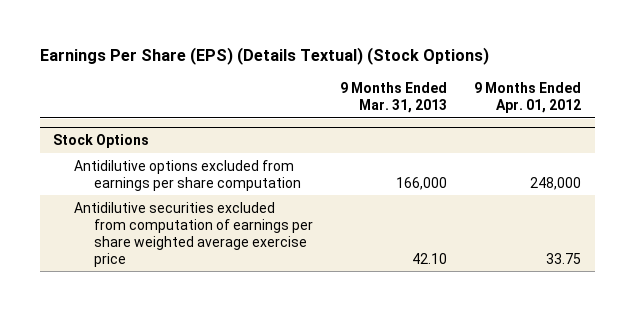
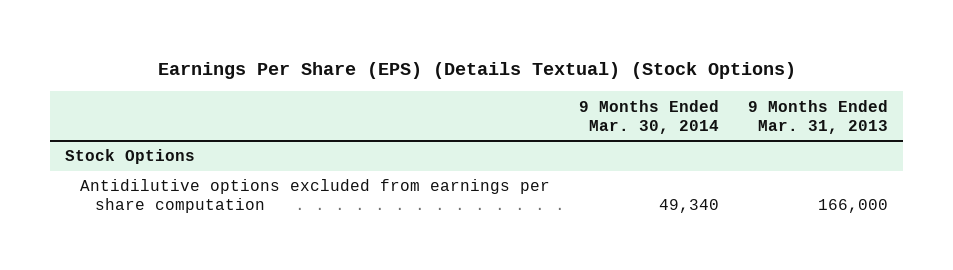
- | 9 Months Ended Mar. 31, 2013 | 9 Months Ended Apr. 01, 2012
+ | 9 Months Ended Mar. 30, 2014 | 9 Months Ended Mar. 31, 2013
@ Stock Options
- Antidilutive securities excluded from computation of earnings per share weighted average exercise price | 42.10 | 33.75

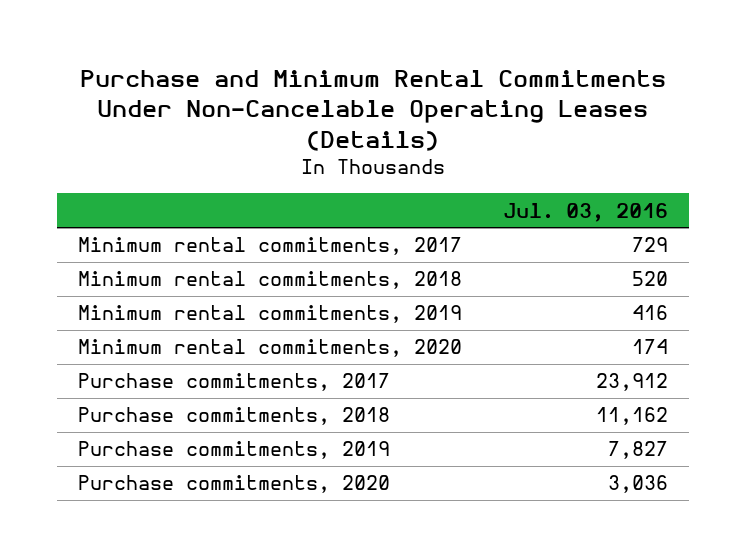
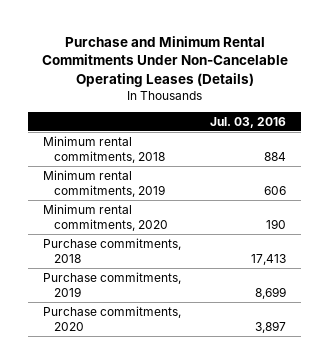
- Minimum rental commitments, 2017 | 729
- Minimum rental commitments, 2018 | 520
- Minimum rental commitments, 2019 | 416
- Minimum rental commitments, 2020 | 174
- Purchase commitments, 2017 | 23,912
- Purchase commitments, 2018 | 11,162
- Purchase commitments, 2019 | 7,827
- Purchase commitments, 2020 | 3,036
+ Minimum rental commitments, 2018 | 884
+ Minimum rental commitments, 2019 | 606
+ Minimum rental commitments, 2020 | 190
+ Purchase commitments, 2018 | 17,413
+ Purchase commitments, 2019 | 8,699
+ Purchase commitments, 2020 | 3,897

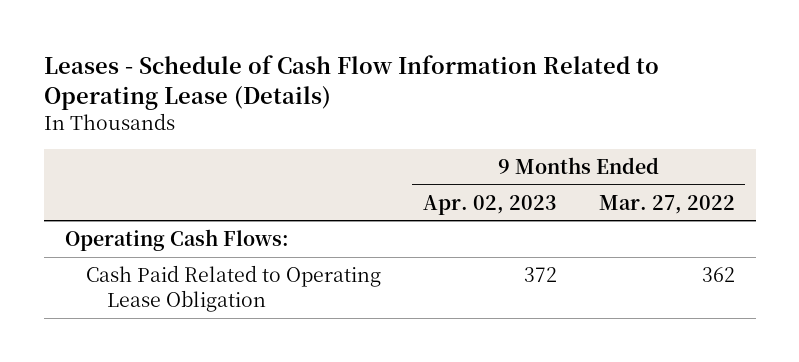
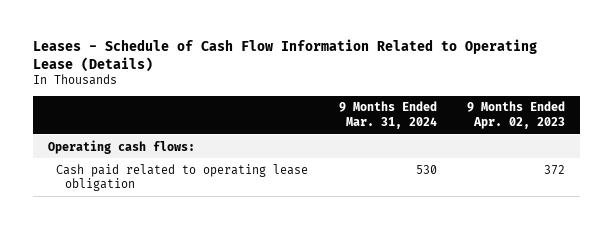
- | 9 Months Ended Apr. 02, 2023 | 9 Months Ended Mar. 27, 2022
+ | 9 Months Ended Mar. 31, 2024 | 9 Months Ended Apr. 02, 2023
- Operating Cash Flows:
- Cash Paid Related to Operating Lease Obligation | 372 | 362
+ Operating cash flows:
+ Cash paid related to operating lease obligation | 530 | 372

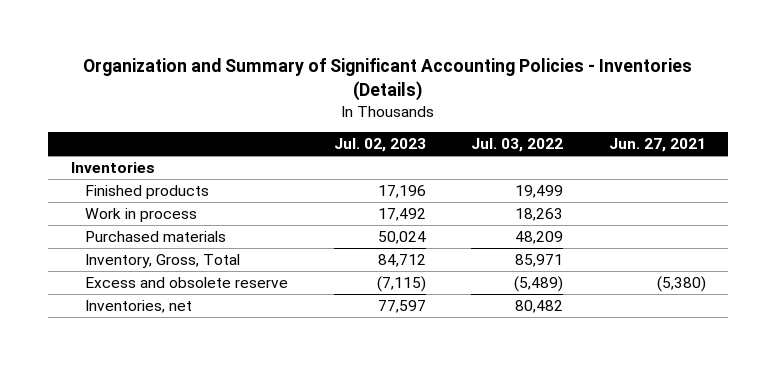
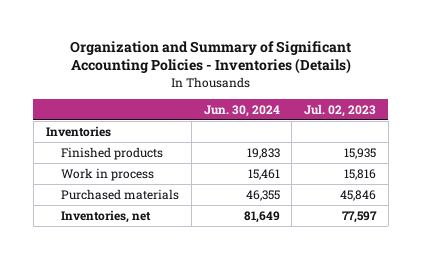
- | Jul. 02, 2023 | Jul. 03, 2022 | Jun. 27, 2021
+ | Jun. 30, 2024 | Jul. 02, 2023
- Finished products | 17,196 | 19,499 |
- Work in process | 17,492 | 18,263 |
- Purchased materials | 50,024 | 48,209 |
- Inventory, Gross, Total | 84,712 | 85,971 |
- Excess and obsolete reserve | (7,115) | (5,489) | (5,380)
+ Finished products | 19,833 | 15,935
+ Work in process | 15,461 | 15,816
+ Purchased materials | 46,355 | 45,846

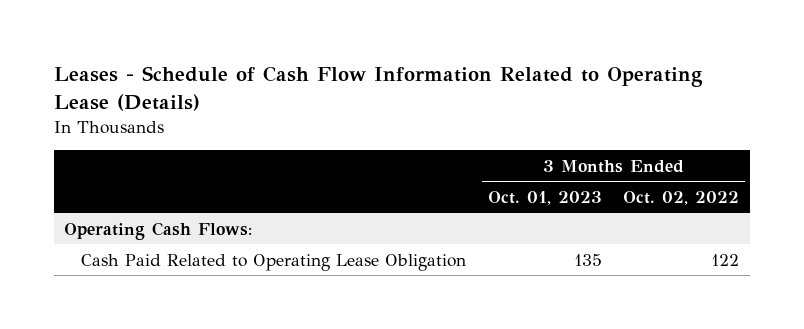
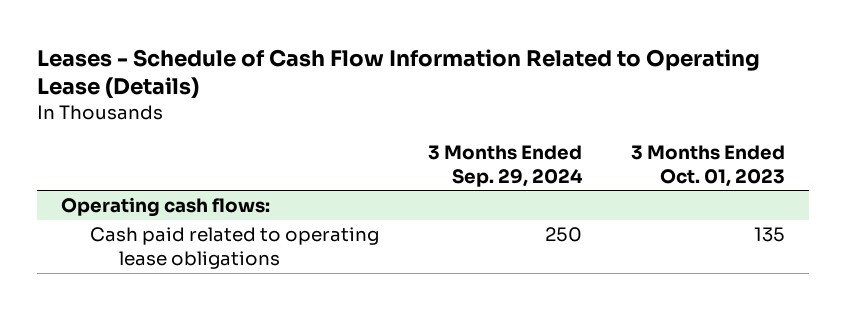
- | 3 Months Ended Oct. 01, 2023 | 3 Months Ended Oct. 02, 2022
+ | 3 Months Ended Sep. 29, 2024 | 3 Months Ended Oct. 01, 2023
- Operating Cash Flows:
- Cash Paid Related to Operating Lease Obligation | 135 | 122
+ Operating cash flows:
+ Cash paid related to operating lease obligations | 250 | 135

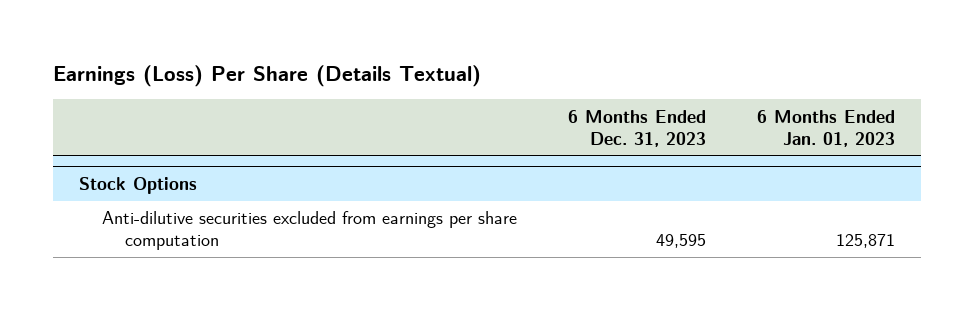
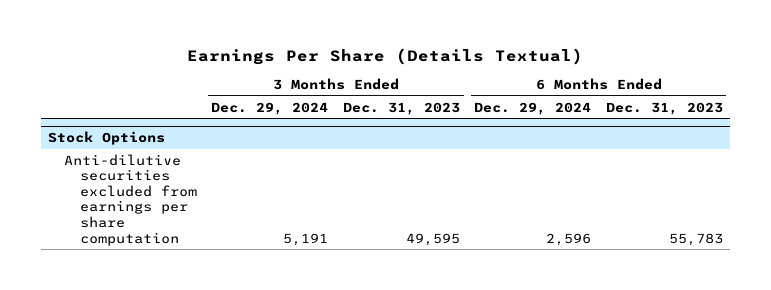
- Earnings (Loss) Per Share (Details Textual)
+ Earnings Per Share (Details Textual)
- | 6 Months Ended Dec. 31, 2023 | 6 Months Ended Jan. 01, 2023
+ | 3 Months Ended Dec. 29, 2024 | 3 Months Ended Dec. 31, 2023 | 6 Months Ended Dec. 29, 2024 | 6 Months Ended Dec. 31, 2023
@ Stock Options
- Anti-dilutive securities excluded from earnings per share computation | 49,595 | 125,871
+ Anti-dilutive securities excluded from earnings per share computation | 5,191 | 49,595 | 2,596 | 55,783

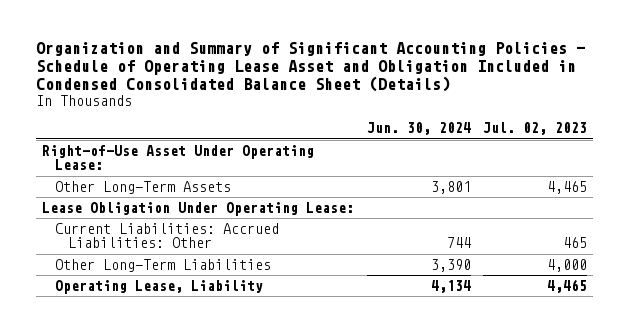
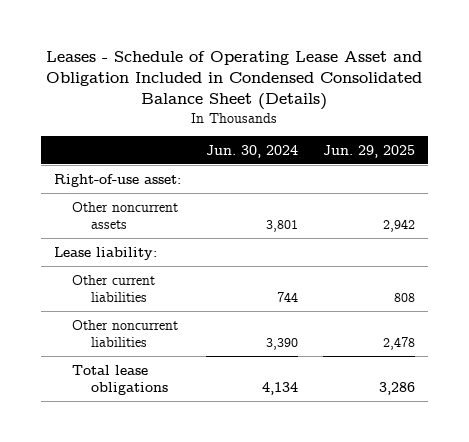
- Organization and Summary of Significant Accounting Policies - Schedule of Operating Lease Asset and Obligation Included in Condensed Consolidated Balance Sheet (Details)
+ Leases - Schedule of Operating Lease Asset and Obligation Included in Condensed Consolidated Balance Sheet (Details)
- | Jun. 30, 2024 | Jul. 02, 2023
+ | Jun. 30, 2024 | Jun. 29, 2025
- Right-of-Use Asset Under Operating Lease:
- Other Long-Term Assets | 3,801 | 4,465
- Lease Obligation Under Operating Lease:
- Current Liabilities: Accrued Liabilities: Other | 744 | 465
- Other Long-Term Liabilities | 3,390 | 4,000
- Operating Lease, Liability | 4,134 | 4,465
+ Right-of-use asset:
+ Other noncurrent assets | 3,801 | 2,942
+ Lease liability:
+ Other current liabilities | 744 | 808
+ Other noncurrent liabilities | 3,390 | 2,478
+ Total lease obligations | 4,134 | 3,286

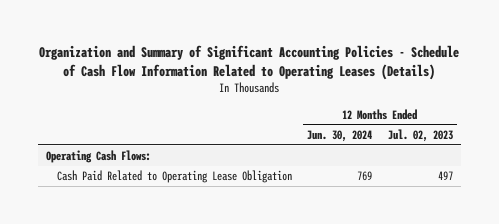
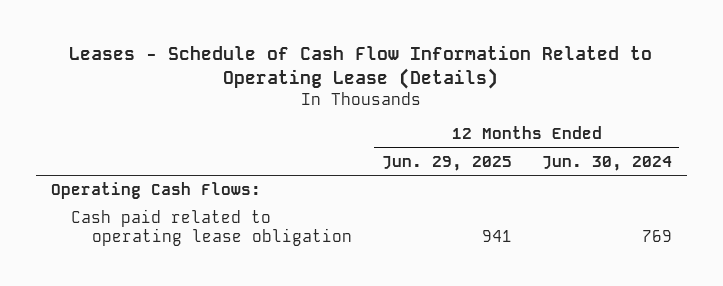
- Organization and Summary of Significant Accounting Policies - Schedule of Cash Flow Information Related to Operating Leases (Details)
+ Leases - Schedule of Cash Flow Information Related to Operating Lease (Details)
- | 12 Months Ended Jun. 30, 2024 | 12 Months Ended Jul. 02, 2023
+ | 12 Months Ended Jun. 29, 2025 | 12 Months Ended Jun. 30, 2024
- Cash Paid Related to Operating Lease Obligation | 769 | 497
+ Cash paid related to operating lease obligation | 941 | 769

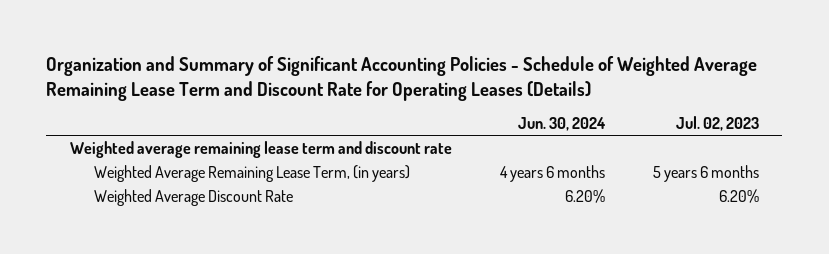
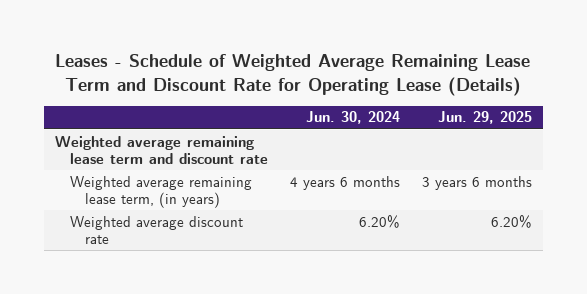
- Organization and Summary of Significant Accounting Policies - Schedule of Weighted Average Remaining Lease Term and Discount Rate for Operating Leases (Details)
+ Leases - Schedule of Weighted Average Remaining Lease Term and Discount Rate for Operating Lease (Details)
- | Jun. 30, 2024 | Jul. 02, 2023
+ | Jun. 30, 2024 | Jun. 29, 2025
- Weighted Average Remaining Lease Term, (in years) | 4 years 6 months | 5 years 6 months
- Weighted Average Discount Rate | 6.20% | 6.20%
+ Weighted average remaining lease term, (in years) | 4 years 6 months | 3 years 6 months
+ Weighted average discount rate | 6.20% | 6.20%

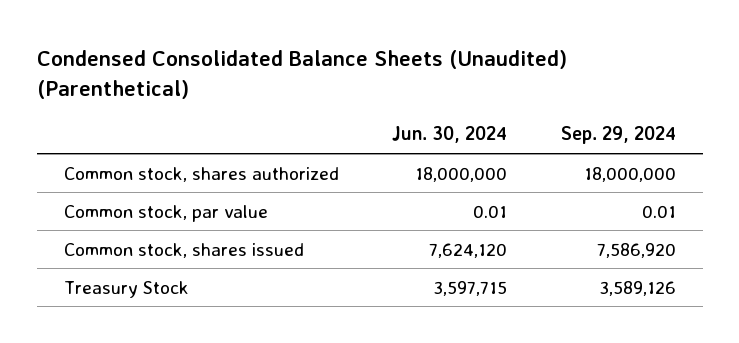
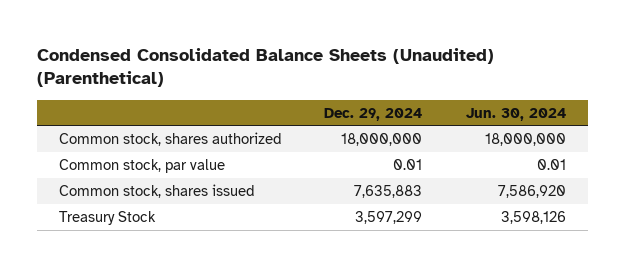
- | Jun. 30, 2024 | Sep. 29, 2024
+ | Dec. 29, 2024 | Jun. 30, 2024
- Common stock, shares issued | 7,624,120 | 7,586,920
- Treasury Stock | 3,597,715 | 3,589,126
+ Common stock, shares issued | 7,635,883 | 7,586,920
+ Treasury Stock | 3,597,299 | 3,598,126

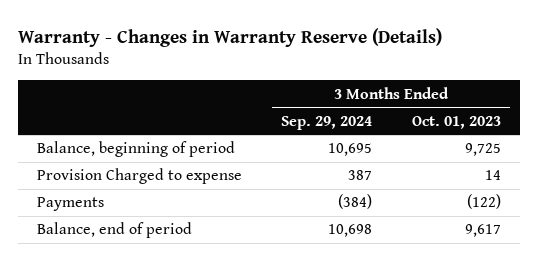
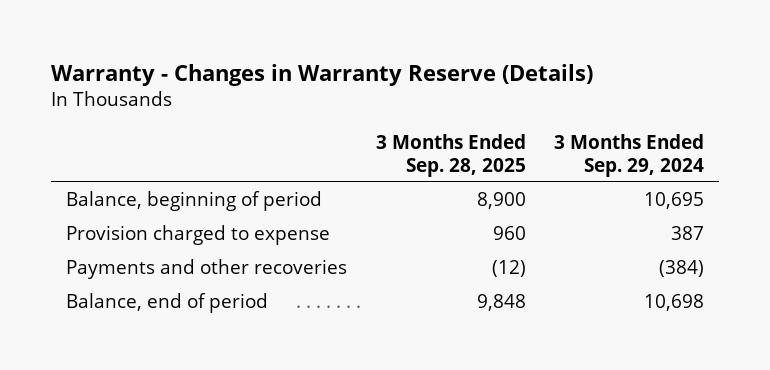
- | 3 Months Ended Sep. 29, 2024 | 3 Months Ended Oct. 01, 2023
+ | 3 Months Ended Sep. 28, 2025 | 3 Months Ended Sep. 29, 2024
- Provision Charged to expense | 387 | 14
- Payments | (384) | (122)
+ Provision charged to expense | 960 | 387
+ Payments and other recoveries | (12) | (384)

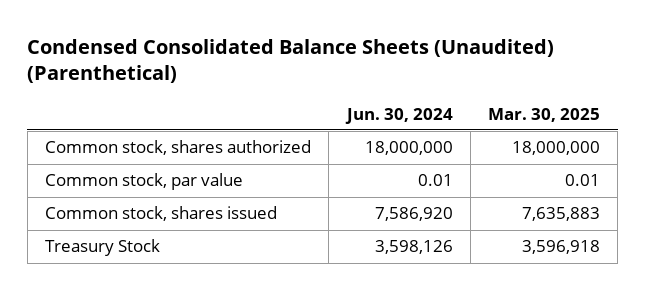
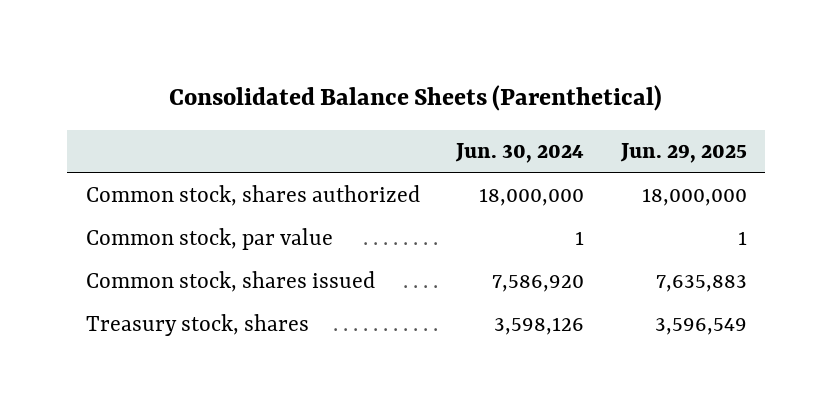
- Condensed Consolidated Balance Sheets (Unaudited) (Parenthetical)
+ Consolidated Balance Sheets (Parenthetical)
- | Jun. 30, 2024 | Mar. 30, 2025
+ | Jun. 30, 2024 | Jun. 29, 2025
- Common stock, par value | 0.01 | 0.01
+ Common stock, par value | 1 | 1
- Treasury Stock | 3,598,126 | 3,596,918
+ Treasury stock, shares | 3,598,126 | 3,596,549

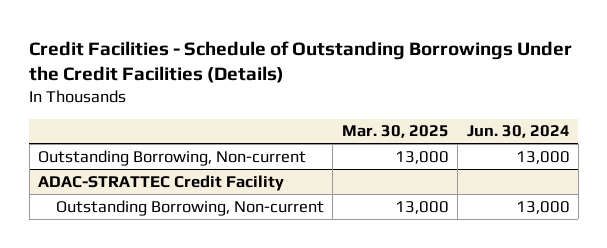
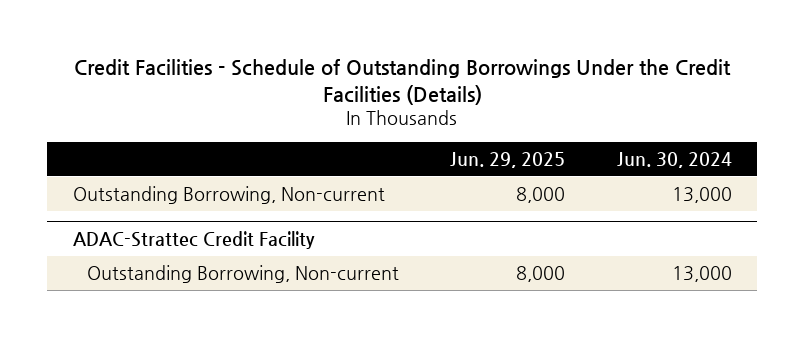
- | Mar. 30, 2025 | Jun. 30, 2024
+ | Jun. 29, 2025 | Jun. 30, 2024
- ADAC-STRATTEC Credit Facility
+ ADAC-Strattec Credit Facility

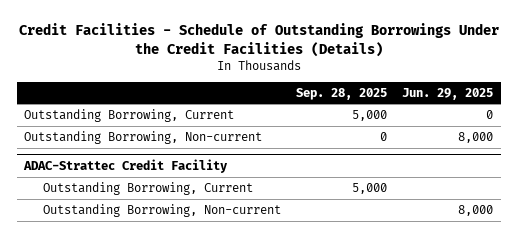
- | Jun. 29, 2025 | Jun. 30, 2024
+ | Sep. 28, 2025 | Jun. 29, 2025
+ Outstanding Borrowing, Current | 5,000 | 0
@ ADAC-Strattec Credit Facility
+ Outstanding Borrowing, Current | 5,000 |

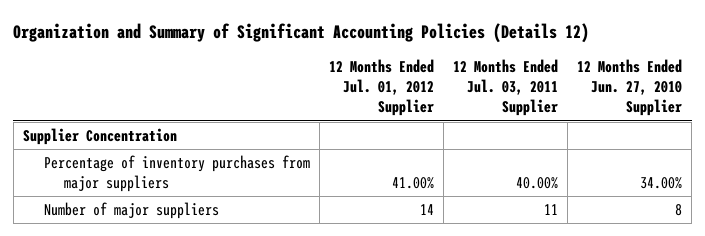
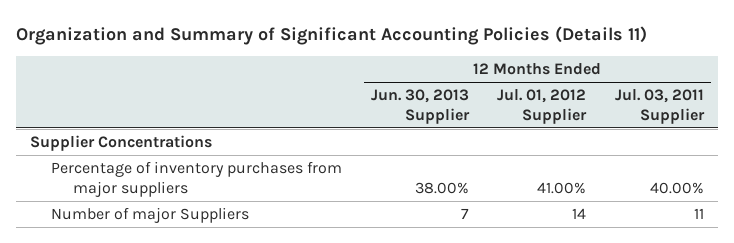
- Organization and Summary of Significant Accounting Policies (Details 12)
+ Organization and Summary of Significant Accounting Policies (Details 11)
- | 12 Months Ended Jul. 01, 2012 Supplier | 12 Months Ended Jul. 03, 2011 Supplier | 12 Months Ended Jun. 27, 2010 Supplier
+ | 12 Months Ended Jun. 30, 2013 Supplier | 12 Months Ended Jul. 01, 2012 Supplier | 12 Months Ended Jul. 03, 2011 Supplier
- Supplier Concentration
+ Supplier Concentrations
- Number of major suppliers | 14 | 11 | 8
+ Number of major Suppliers | 7 | 14 | 11

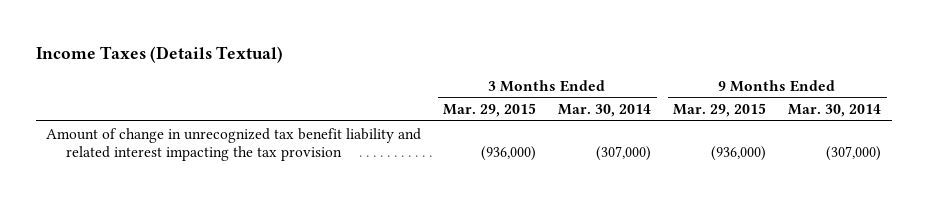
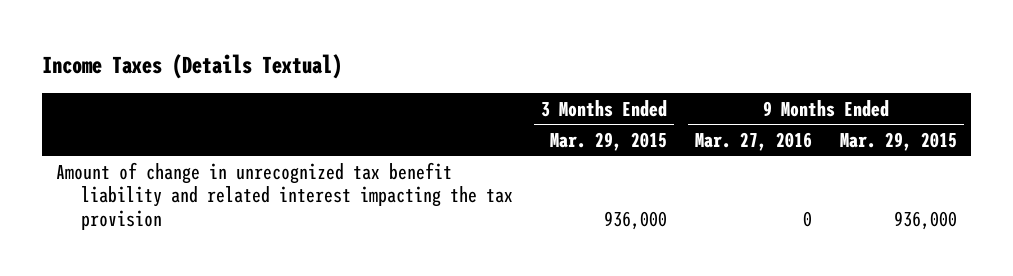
- | 3 Months Ended Mar. 29, 2015 | 3 Months Ended Mar. 30, 2014 | 9 Months Ended Mar. 29, 2015 | 9 Months Ended Mar. 30, 2014
+ | 3 Months Ended Mar. 29, 2015 | 9 Months Ended Mar. 27, 2016 | 9 Months Ended Mar. 29, 2015
- Amount of change in unrecognized tax benefit liability and related interest impacting the tax provision | (936,000) | (307,000) | (936,000) | (307,000)
+ Amount of change in unrecognized tax benefit liability and related interest impacting the tax provision | 936,000 | 0 | 936,000

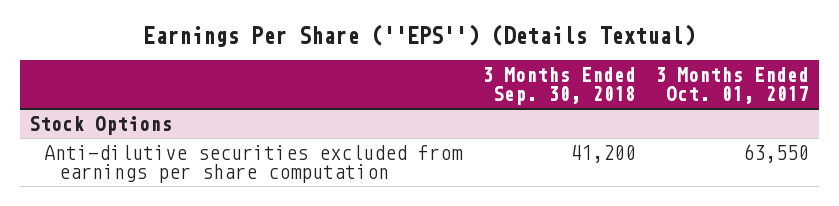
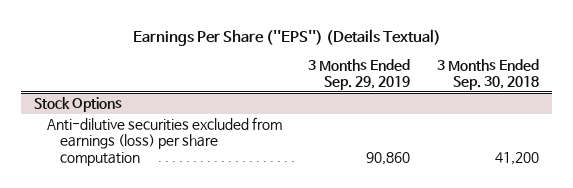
- | 3 Months Ended Sep. 30, 2018 | 3 Months Ended Oct. 01, 2017
+ | 3 Months Ended Sep. 29, 2019 | 3 Months Ended Sep. 30, 2018
@ Stock Options
- Anti-dilutive securities excluded from earnings per share computation | 41,200 | 63,550
+ Anti-dilutive securities excluded from earnings (loss) per share computation | 90,860 | 41,200

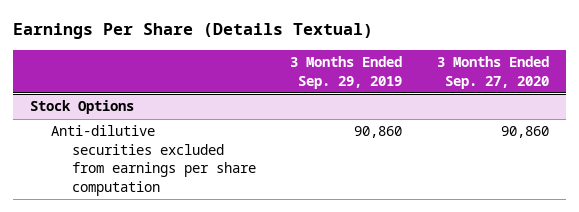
- Earnings Per Share (''EPS'') (Details Textual)
+ Earnings Per Share (Details Textual)
- | 3 Months Ended Sep. 29, 2019 | 3 Months Ended Sep. 30, 2018
+ | 3 Months Ended Sep. 29, 2019 | 3 Months Ended Sep. 27, 2020
@ Stock Options
- Anti-dilutive securities excluded from earnings (loss) per share computation | 90,860 | 41,200
+ Anti-dilutive securities excluded from earnings per share computation | 90,860 | 90,860

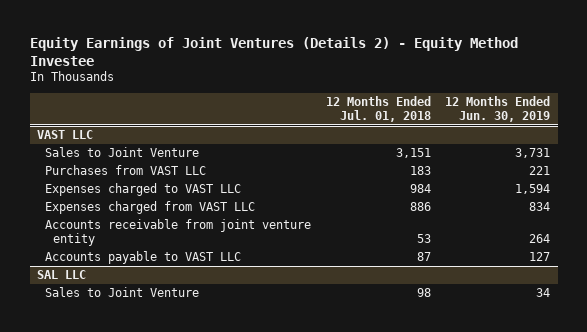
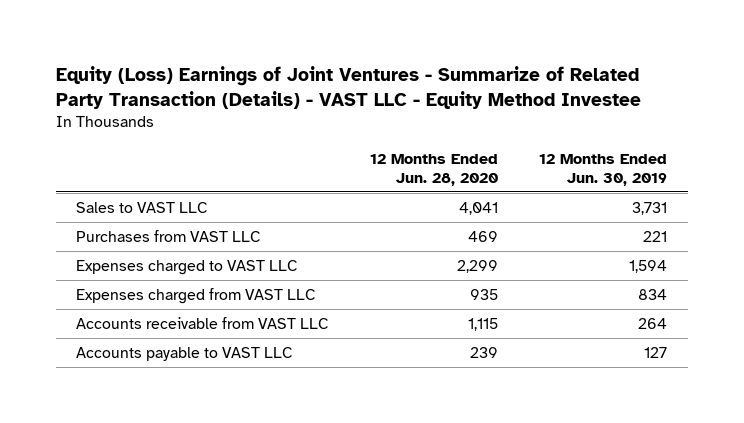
- Equity Earnings of Joint Ventures (Details 2) - Equity Method Investee
+ Equity (Loss) Earnings of Joint Ventures - Summarize of Related Party Transaction (Details) - VAST LLC - Equity Method Investee
- | 12 Months Ended Jul. 01, 2018 | 12 Months Ended Jun. 30, 2019
+ | 12 Months Ended Jun. 28, 2020 | 12 Months Ended Jun. 30, 2019
- VAST LLC
- Sales to Joint Venture | 3,151 | 3,731
+ Sales to VAST LLC | 4,041 | 3,731
- Accounts receivable from joint venture entity | 53 | 264
+ Accounts receivable from VAST LLC | 1,115 | 264
- SAL LLC
- Sales to Joint Venture | 98 | 34

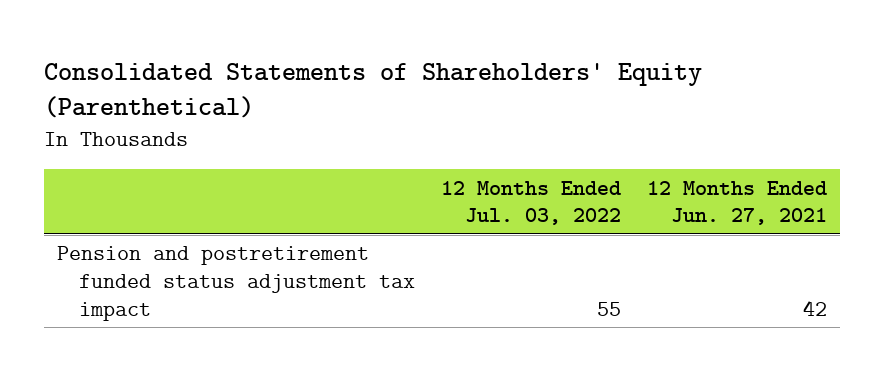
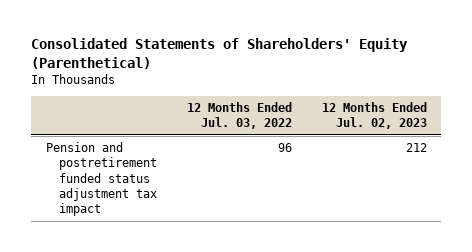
- | 12 Months Ended Jul. 03, 2022 | 12 Months Ended Jun. 27, 2021
+ | 12 Months Ended Jul. 03, 2022 | 12 Months Ended Jul. 02, 2023
- Pension and postretirement funded status adjustment tax impact | 55 | 42
+ Pension and postretirement funded status adjustment tax impact | 96 | 212

